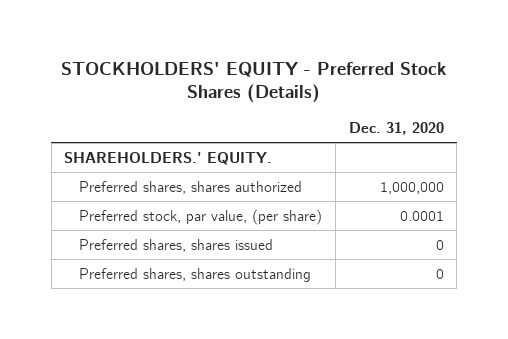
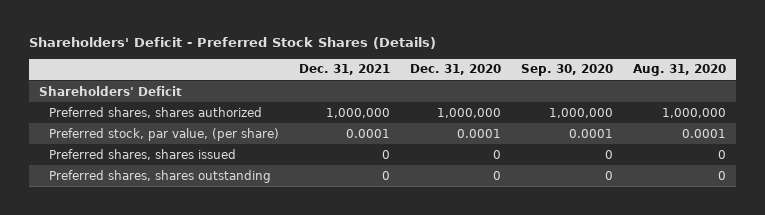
- STOCKHOLDERS' EQUITY - Preferred Stock Shares (Details)
+ Shareholders' Deficit - Preferred Stock Shares (Details)
- | Dec. 31, 2020
+ | Dec. 31, 2021 | Dec. 31, 2020 | Sep. 30, 2020 | Aug. 31, 2020
- SHAREHOLDERS.' EQUITY.
+ Shareholders' Deficit

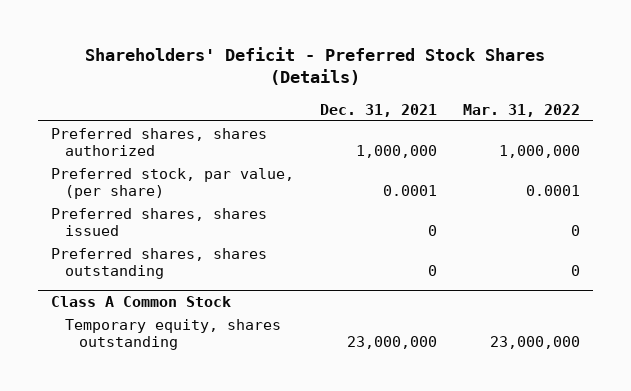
- | Dec. 31, 2021 | Dec. 31, 2020 | Sep. 30, 2020 | Aug. 31, 2020
+ | Dec. 31, 2021 | Mar. 31, 2022
- Shareholders' Deficit
+ Class A Common Stock
+ Temporary equity, shares outstanding | 23,000,000 | 23,000,000

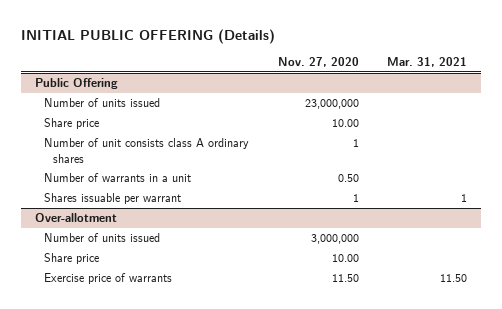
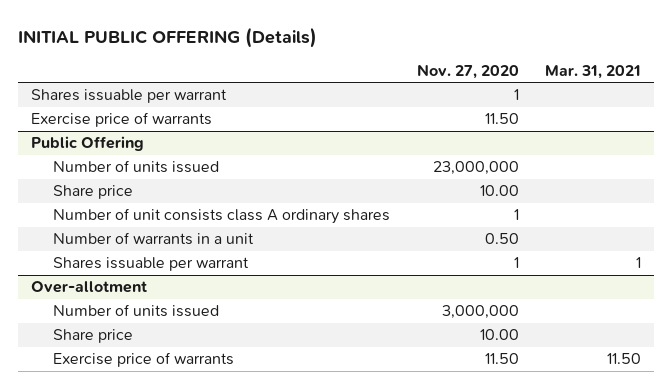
+ Shares issuable per warrant | 1 |
+ Exercise price of warrants | 11.50 |

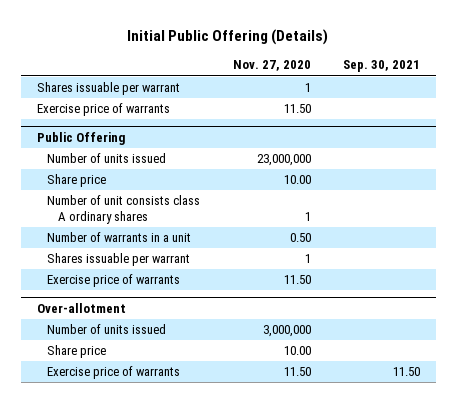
- INITIAL PUBLIC OFFERING (Details)
+ Initial Public Offering (Details)
- | Nov. 27, 2020 | Mar. 31, 2021
+ | Nov. 27, 2020 | Sep. 30, 2021
@ Public Offering
+ Exercise price of warrants | 11.50 |

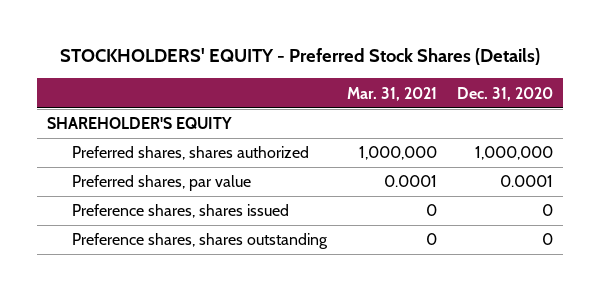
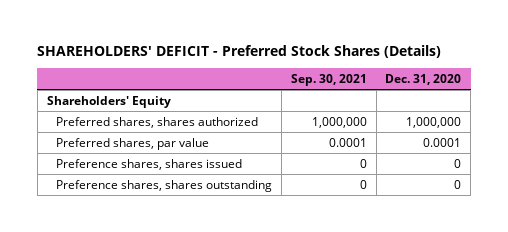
- STOCKHOLDERS' EQUITY - Preferred Stock Shares (Details)
+ SHAREHOLDERS' DEFICIT - Preferred Stock Shares (Details)
- | Mar. 31, 2021 | Dec. 31, 2020
+ | Sep. 30, 2021 | Dec. 31, 2020
- SHAREHOLDER'S EQUITY
+ Shareholders' Equity

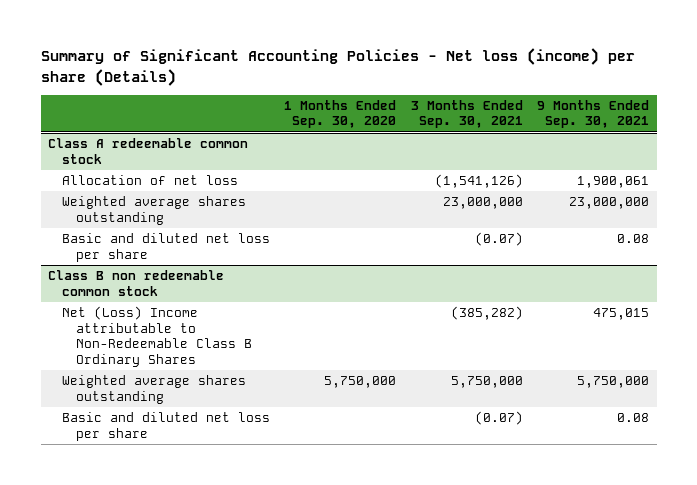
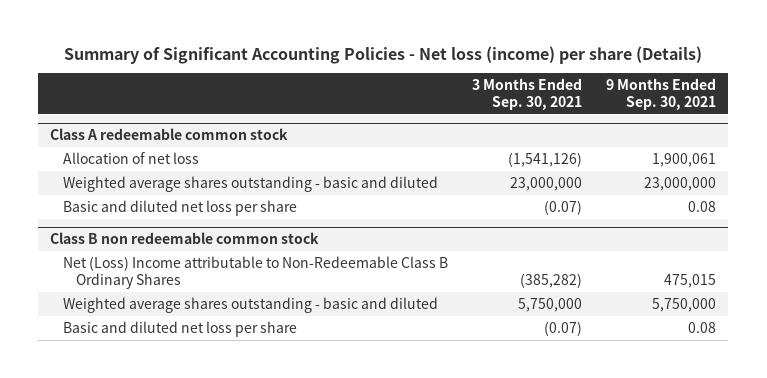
- | 1 Months Ended Sep. 30, 2020 | 3 Months Ended Sep. 30, 2021 | 9 Months Ended Sep. 30, 2021
+ | 3 Months Ended Sep. 30, 2021 | 9 Months Ended Sep. 30, 2021
@ Class A redeemable common stock
- Weighted average shares outstanding | | 23,000,000 | 23,000,000
+ Weighted average shares outstanding - basic and diluted | 23,000,000 | 23,000,000
@ Class B non redeemable common stock
- Weighted average shares outstanding | 5,750,000 | 5,750,000 | 5,750,000
+ Weighted average shares outstanding - basic and diluted | 5,750,000 | 5,750,000

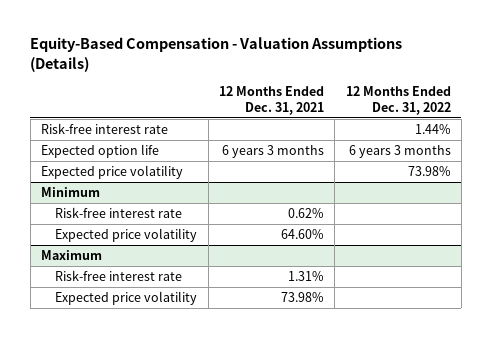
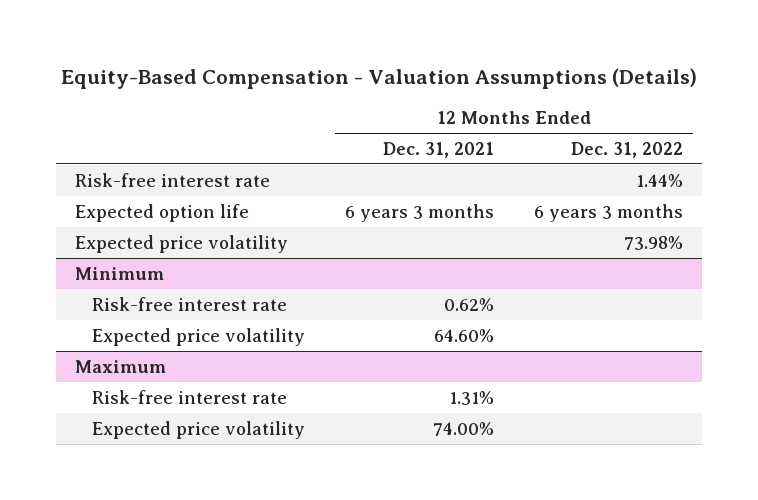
@ Maximum
- Expected price volatility | 73.98% |
+ Expected price volatility | 74.00% |

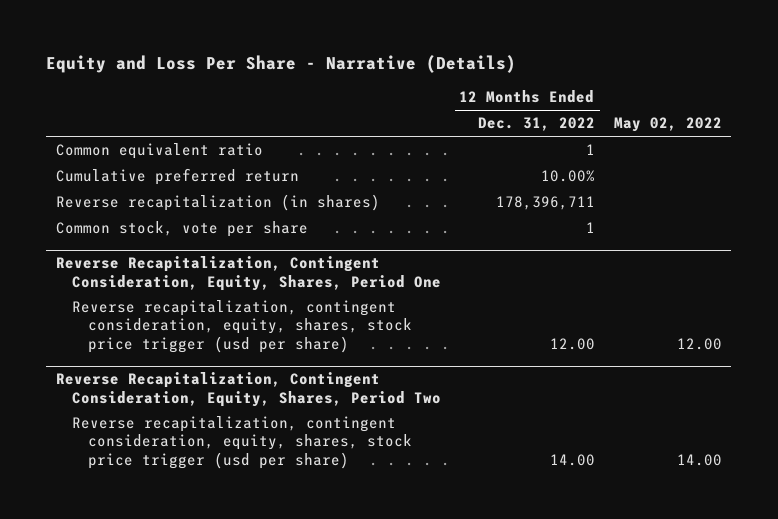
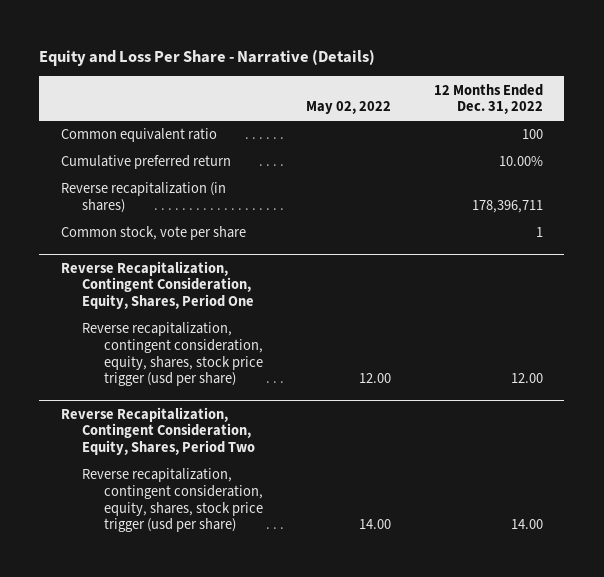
- | 12 Months Ended Dec. 31, 2022 | May 02, 2022
+ | May 02, 2022 | 12 Months Ended Dec. 31, 2022
- Common equivalent ratio | 1 |
+ Common equivalent ratio | | 100

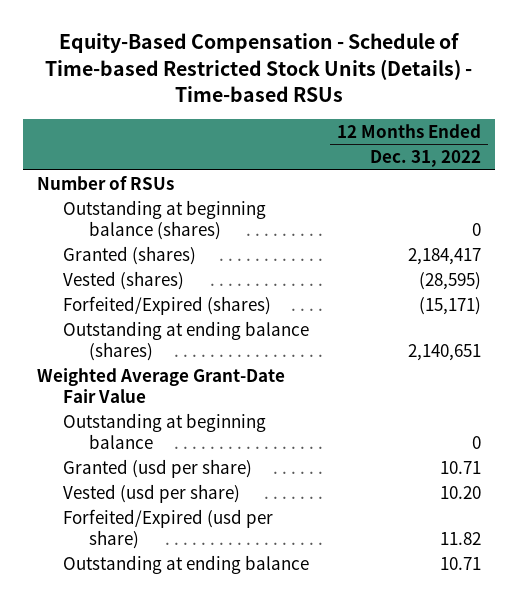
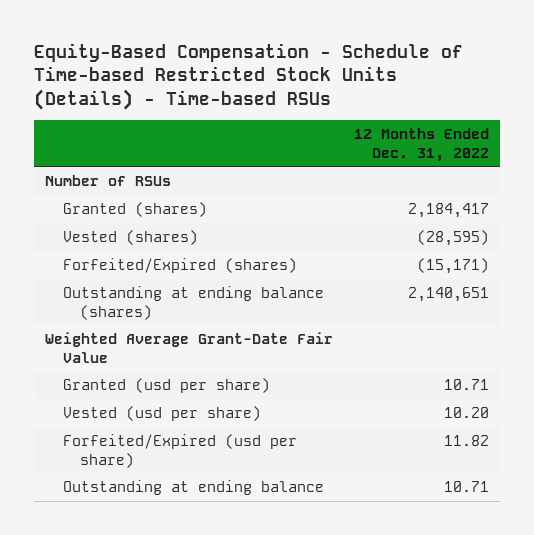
- Outstanding at beginning balance (shares) | 0
- Outstanding at beginning balance | 0

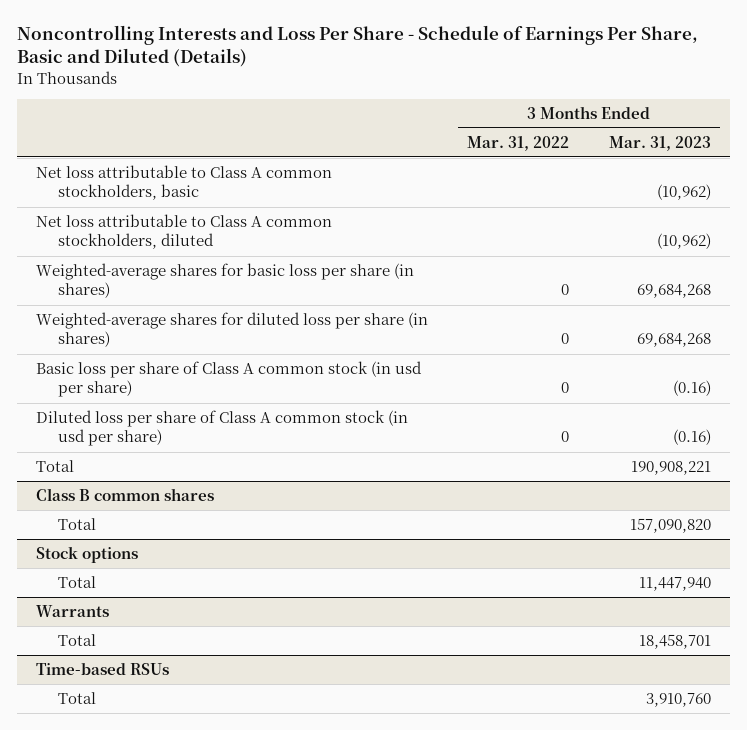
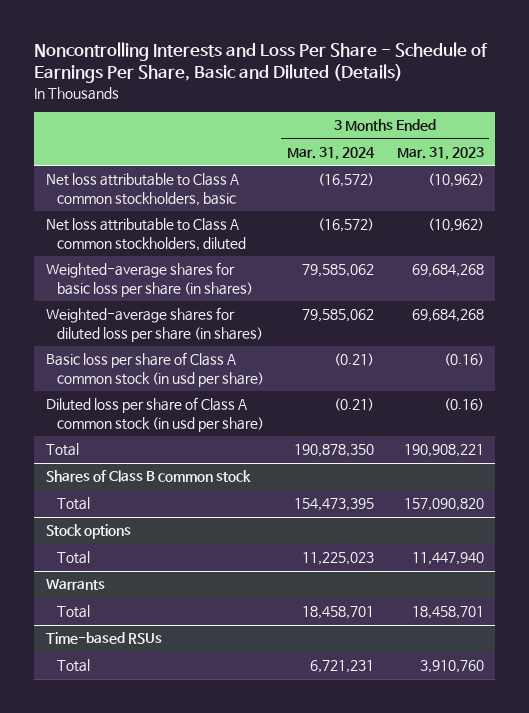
- | 3 Months Ended Mar. 31, 2022 | 3 Months Ended Mar. 31, 2023
+ | 3 Months Ended Mar. 31, 2024 | 3 Months Ended Mar. 31, 2023
- Class B common shares
+ Shares of Class B common stock

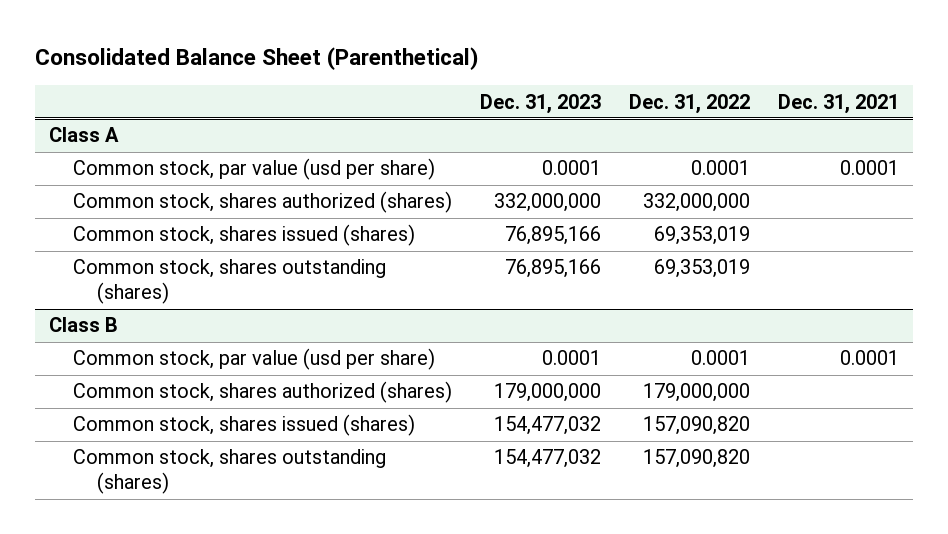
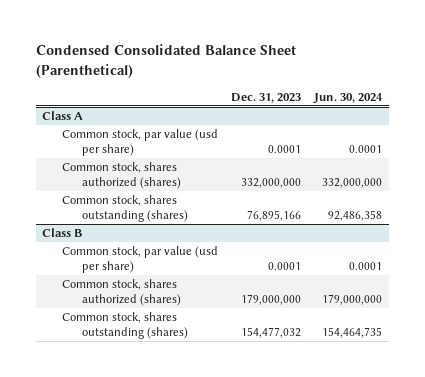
- Consolidated Balance Sheet (Parenthetical)
+ Condensed Consolidated Balance Sheet (Parenthetical)
- | Dec. 31, 2023 | Dec. 31, 2022 | Dec. 31, 2021
+ | Dec. 31, 2023 | Jun. 30, 2024
@ Class A
- Common stock, shares issued (shares) | 76,895,166 | 69,353,019 |
@ Class B
- Common stock, shares issued (shares) | 154,477,032 | 157,090,820 |

